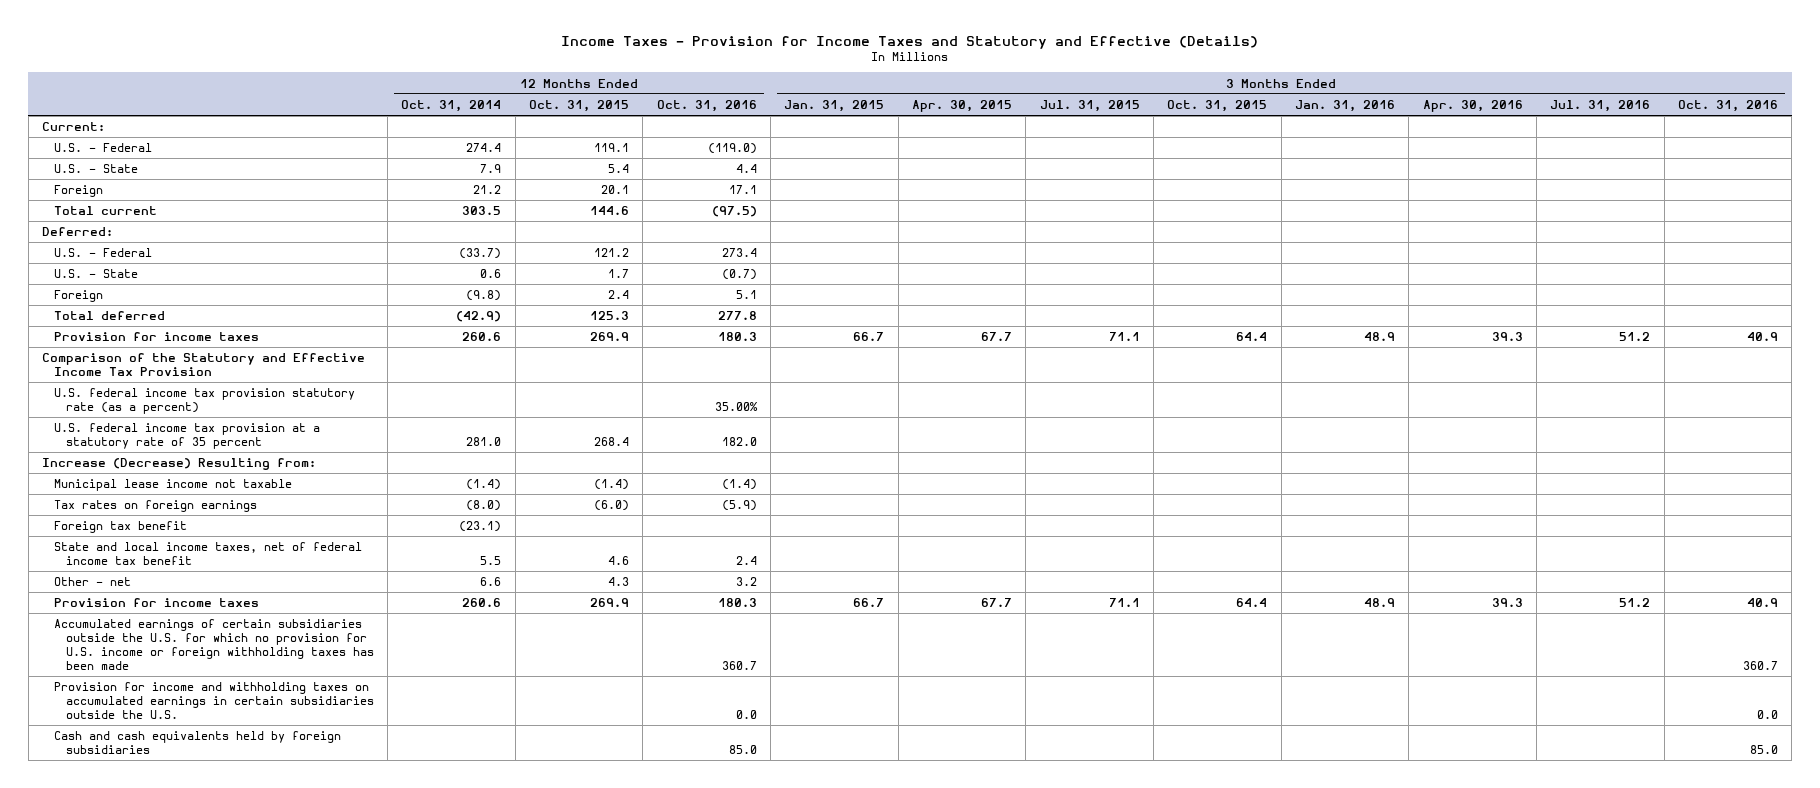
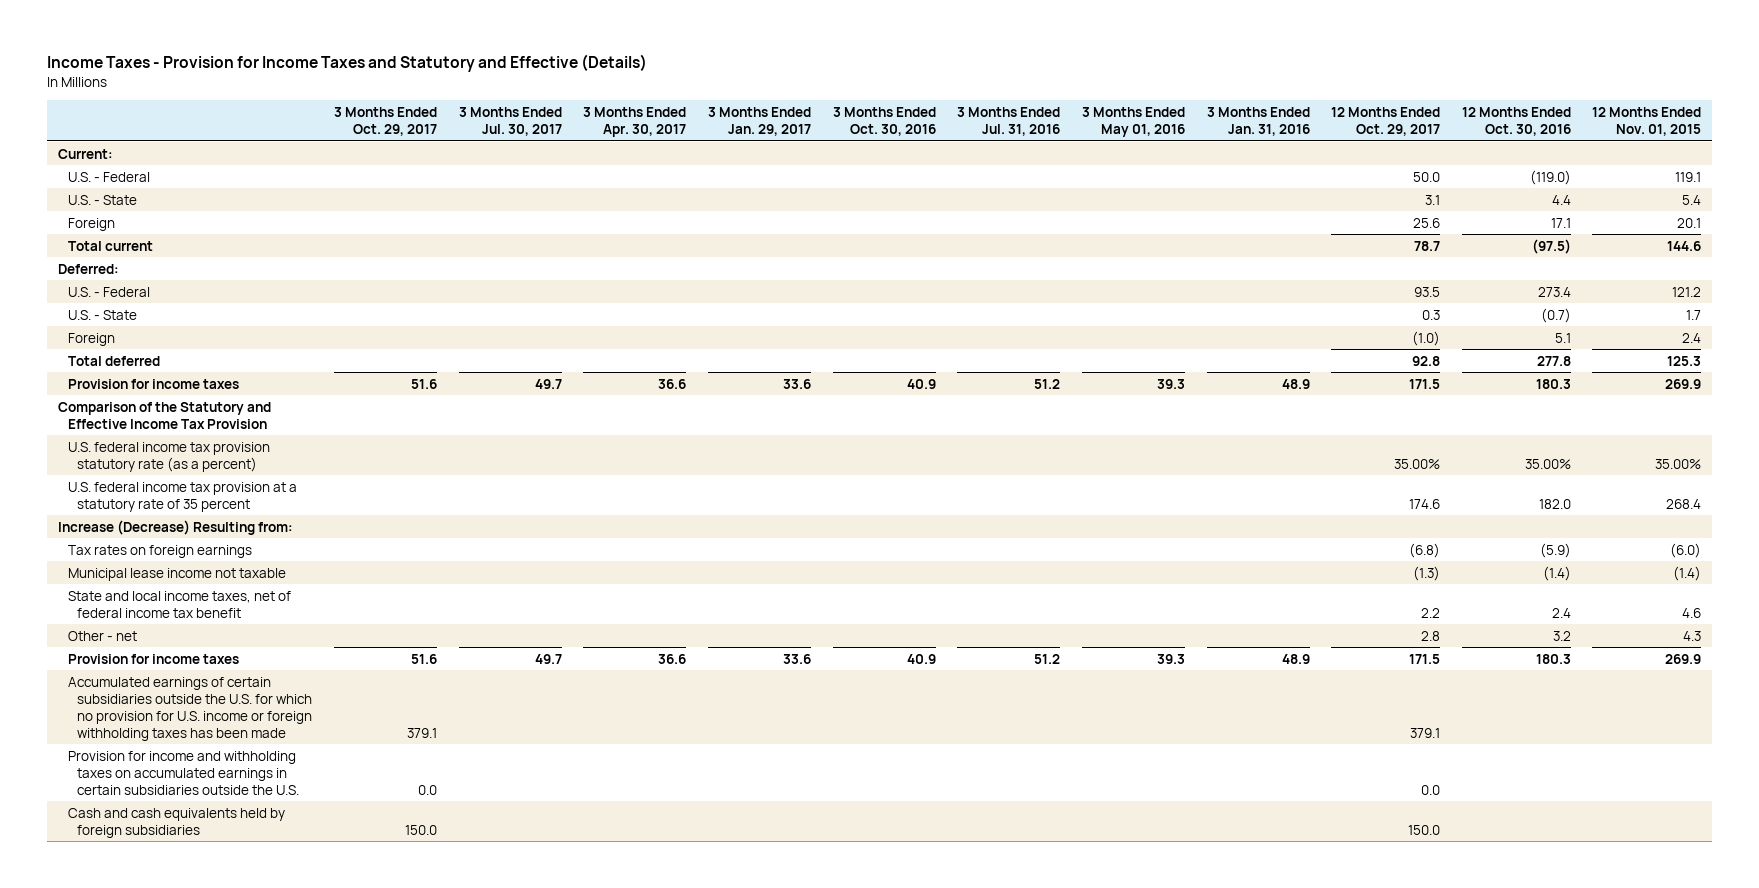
- | 12 Months Ended Oct. 31, 2014 | 12 Months Ended Oct. 31, 2015 | 12 Months Ended Oct. 31, 2016 | 3 Months Ended Jan. 31, 2015 | 3 Months Ended Apr. 30, 2015 | 3 Months Ended Jul. 31, 2015 | 3 Months Ended Oct. 31, 2015 | 3 Months Ended Jan. 31, 2016 | 3 Months Ended Apr. 30, 2016 | 3 Months Ended Jul. 31, 2016 | 3 Months Ended Oct. 31, 2016
+ | 3 Months Ended Oct. 29, 2017 | 3 Months Ended Jul. 30, 2017 | 3 Months Ended Apr. 30, 2017 | 3 Months Ended Jan. 29, 2017 | 3 Months Ended Oct. 30, 2016 | 3 Months Ended Jul. 31, 2016 | 3 Months Ended May 01, 2016 | 3 Months Ended Jan. 31, 2016 | 12 Months Ended Oct. 29, 2017 | 12 Months Ended Oct. 30, 2016 | 12 Months Ended Nov. 01, 2015
- Foreign tax benefit | (23.1) | | | | | | | | | |
moved down: Municipal lease income not taxable | | | | | | | | | (1.3) | (1.4) | (1.4)

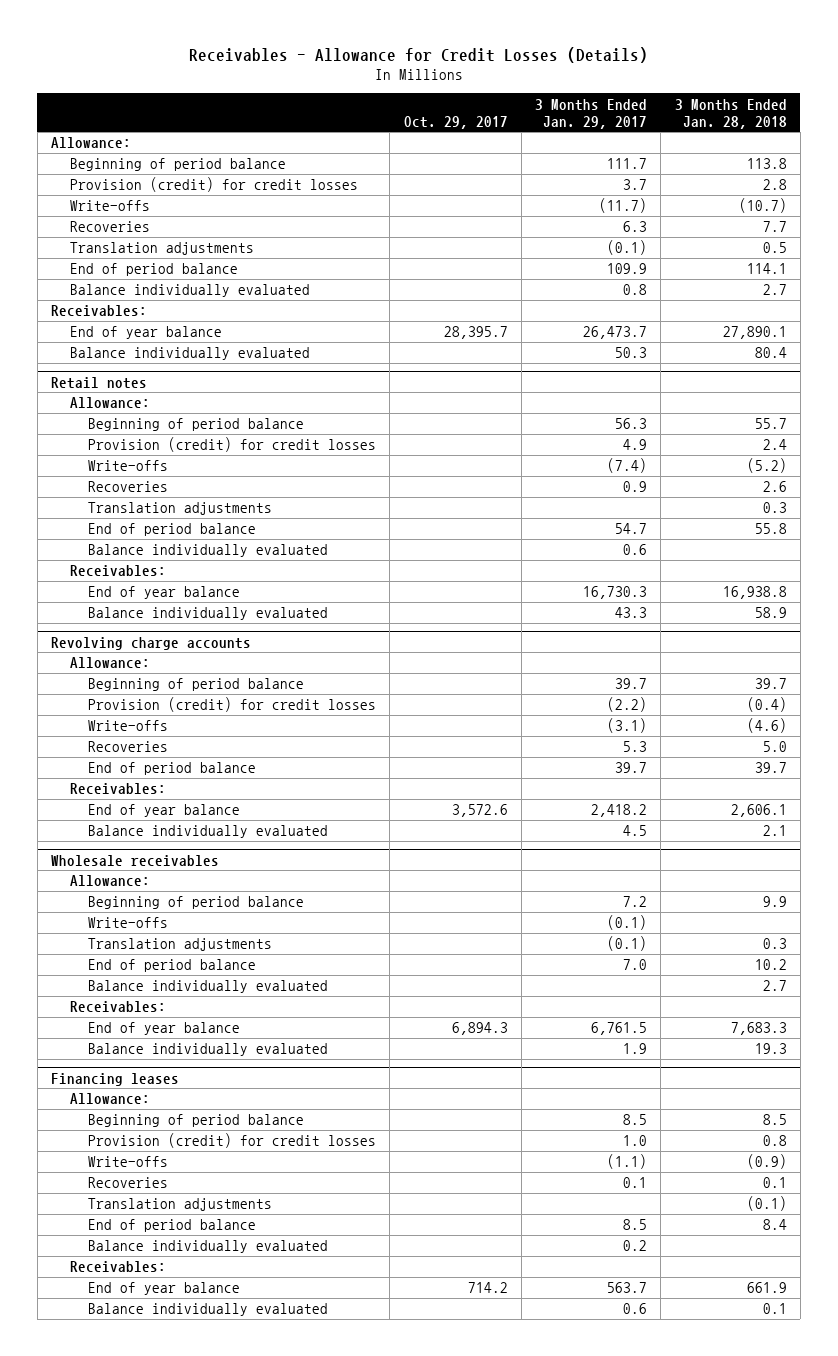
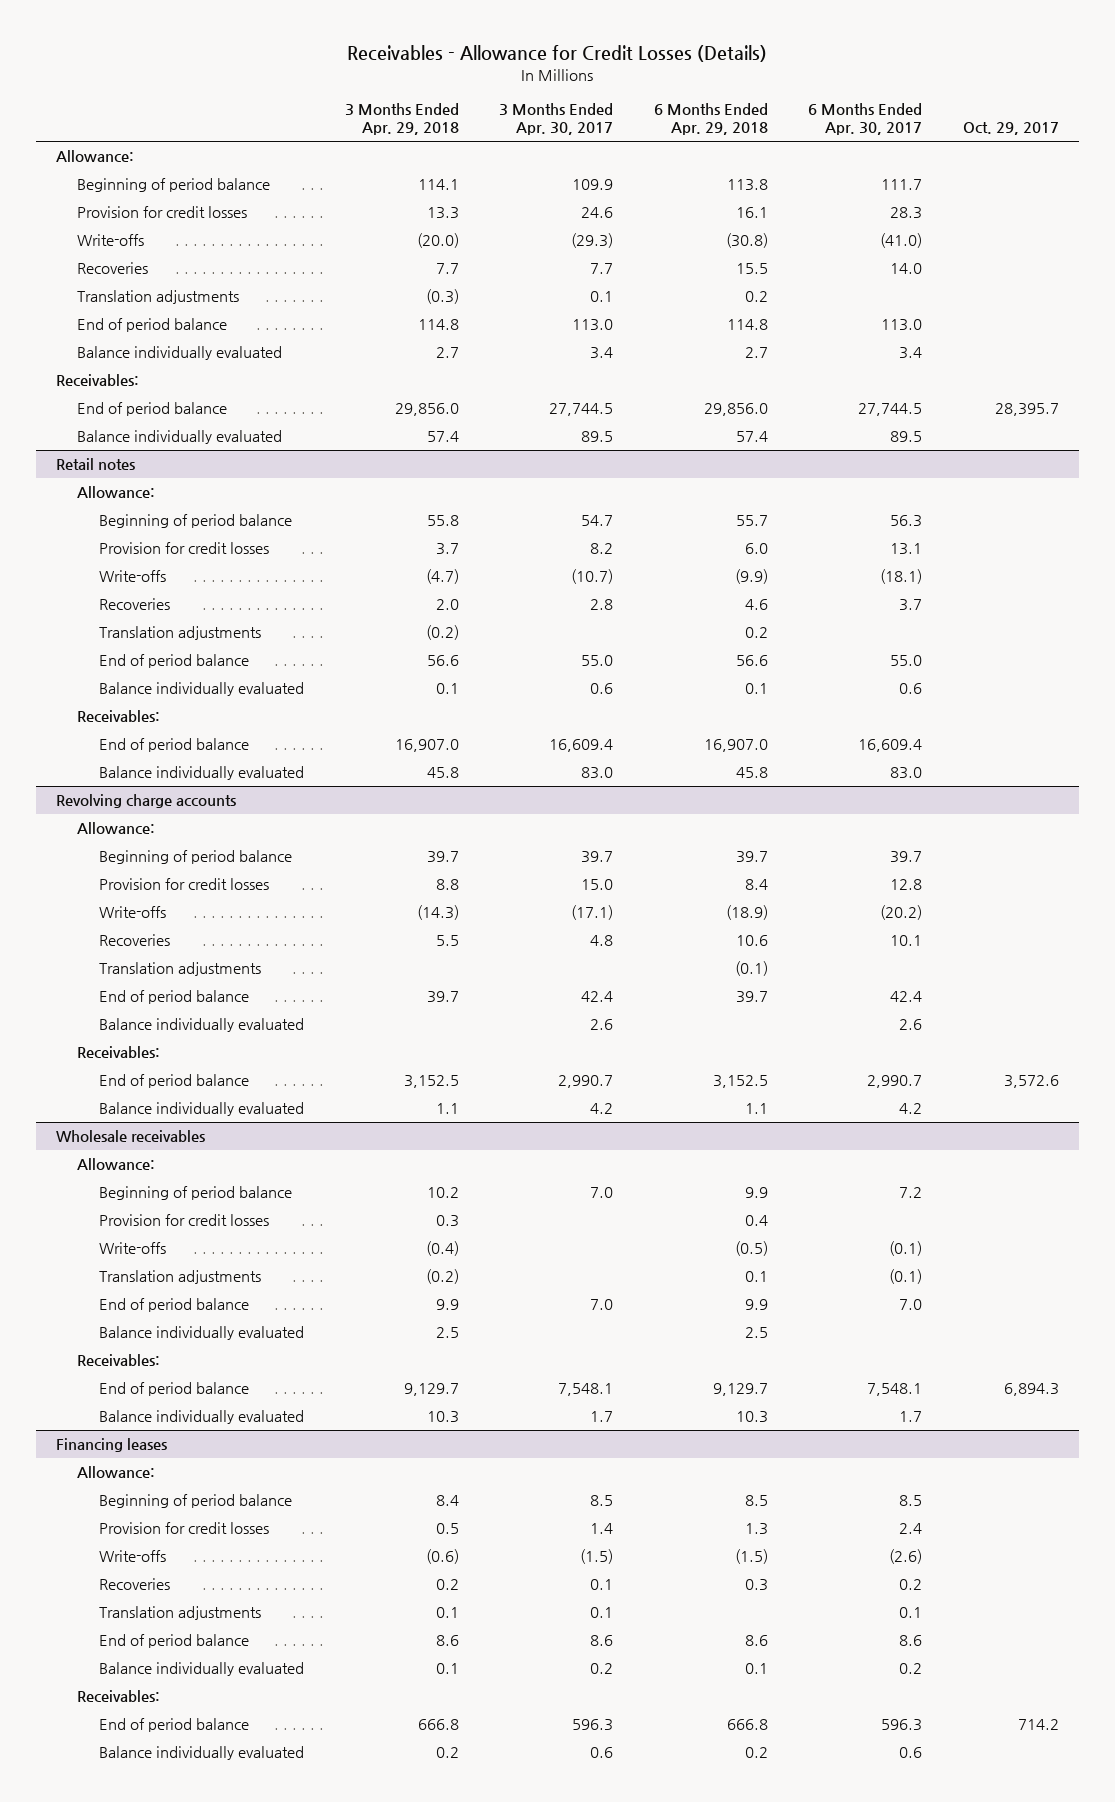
- | Oct. 29, 2017 | 3 Months Ended Jan. 29, 2017 | 3 Months Ended Jan. 28, 2018
+ | 3 Months Ended Apr. 29, 2018 | 3 Months Ended Apr. 30, 2017 | 6 Months Ended Apr. 29, 2018 | 6 Months Ended Apr. 30, 2017 | Oct. 29, 2017
- Provision (credit) for credit losses | | 3.7 | 2.8
+ Provision for credit losses | 13.3 | 24.6 | 16.1 | 28.3 |
- End of year balance | 28,395.7 | 26,473.7 | 27,890.1
+ End of period balance | 29,856.0 | 27,744.5 | 29,856.0 | 27,744.5 | 28,395.7
@ Retail notes
- Provision (credit) for credit losses | | 4.9 | 2.4
+ Provision for credit losses | 3.7 | 8.2 | 6.0 | 13.1 |
- End of year balance | | 16,730.3 | 16,938.8
+ End of period balance | 16,907.0 | 16,609.4 | 16,907.0 | 16,609.4 |
@ Revolving charge accounts
- Provision (credit) for credit losses | | (2.2) | (0.4)
+ Provision for credit losses | 8.8 | 15.0 | 8.4 | 12.8 |
+ Translation adjustments | | | (0.1) | |
+ Balance individually evaluated | | 2.6 | | 2.6 |
- End of year balance | 3,572.6 | 2,418.2 | 2,606.1
+ End of period balance | 3,152.5 | 2,990.7 | 3,152.5 | 2,990.7 | 3,572.6
@ Wholesale receivables
+ Provision for credit losses | 0.3 | | 0.4 | |
- End of year balance | 6,894.3 | 6,761.5 | 7,683.3
+ End of period balance | 9,129.7 | 7,548.1 | 9,129.7 | 7,548.1 | 6,894.3
@ Financing leases
- Provision (credit) for credit losses | | 1.0 | 0.8
+ Provision for credit losses | 0.5 | 1.4 | 1.3 | 2.4 |
- End of year balance | 714.2 | 563.7 | 661.9
+ End of period balance | 666.8 | 596.3 | 666.8 | 596.3 | 714.2

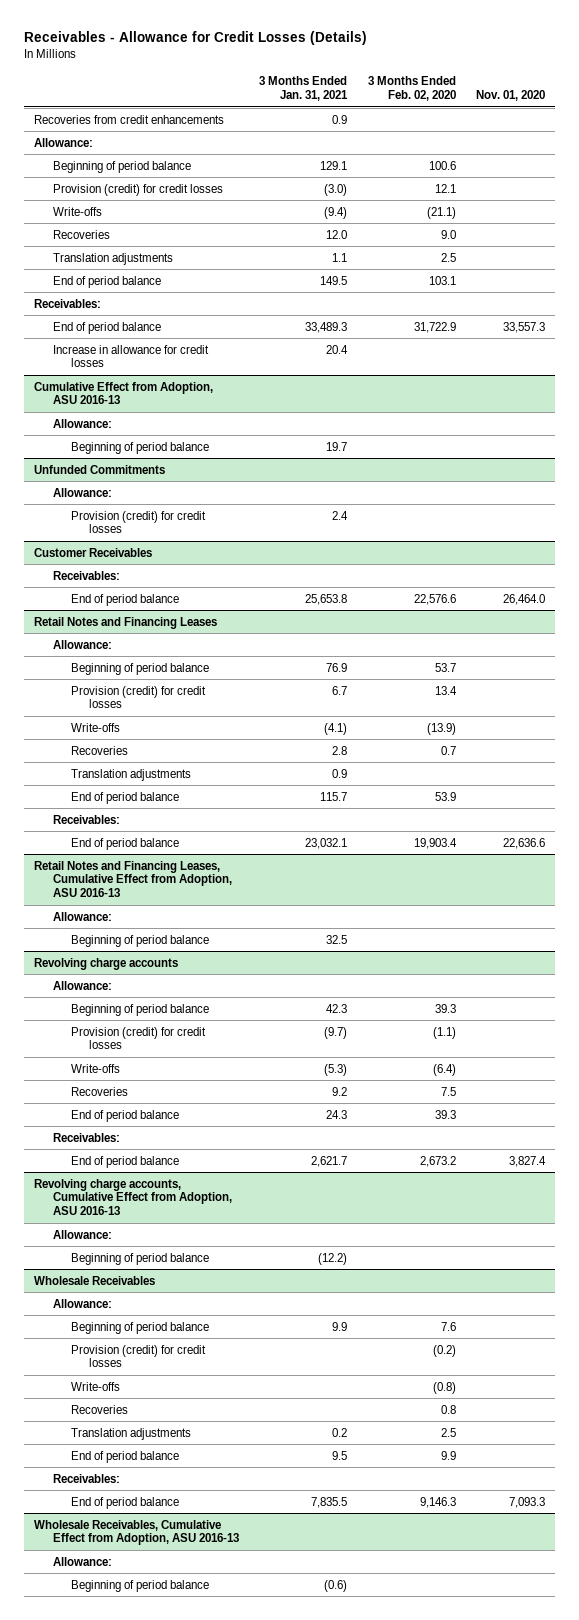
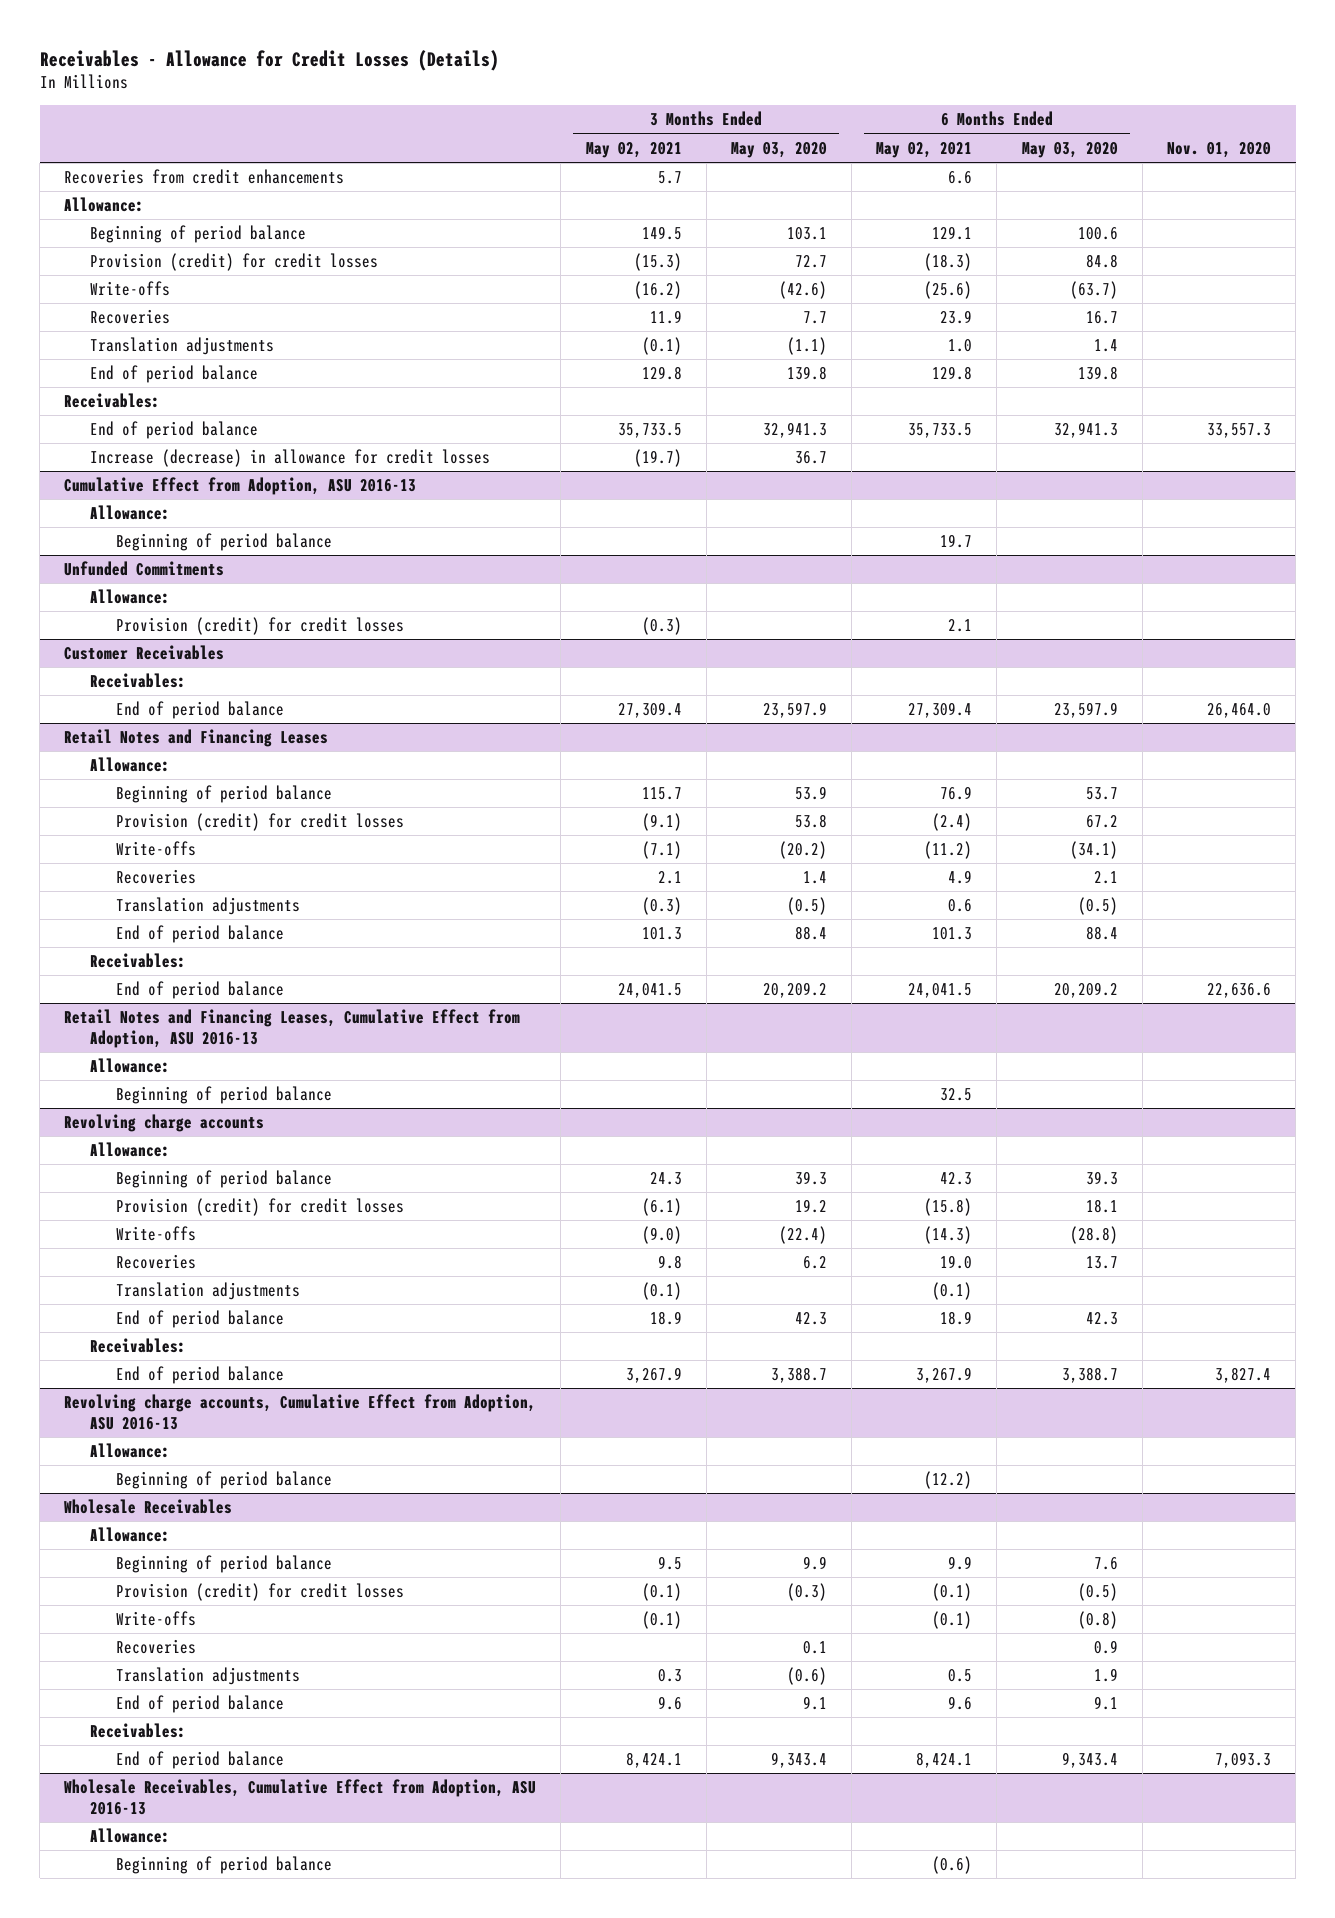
- | 3 Months Ended Jan. 31, 2021 | 3 Months Ended Feb. 02, 2020 | Nov. 01, 2020
+ | 3 Months Ended May 02, 2021 | 3 Months Ended May 03, 2020 | 6 Months Ended May 02, 2021 | 6 Months Ended May 03, 2020 | Nov. 01, 2020
- Increase in allowance for credit losses | 20.4 | |
+ Increase (decrease) in allowance for credit losses | (19.7) | 36.7 | | |
@ Revolving charge accounts
+ Translation adjustments | (0.1) | | (0.1) | |

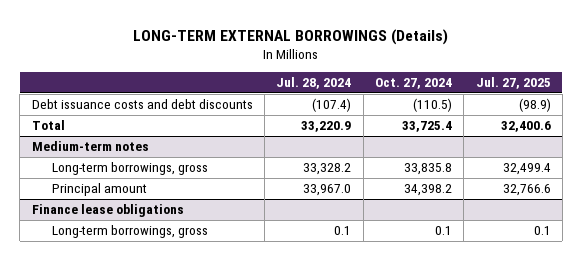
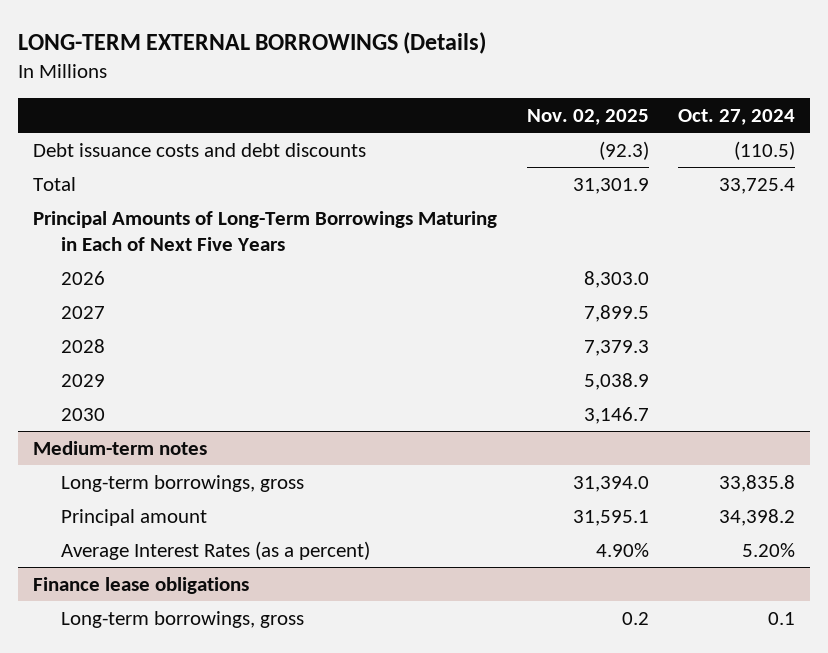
- | Jul. 28, 2024 | Oct. 27, 2024 | Jul. 27, 2025
+ | Nov. 02, 2025 | Oct. 27, 2024
+ Principal Amounts of Long-Term Borrowings Maturing in Each of Next Five Years
+ 2026 | 8,303.0 |
+ 2027 | 7,899.5 |
+ 2028 | 7,379.3 |
+ 2029 | 5,038.9 |
+ 2030 | 3,146.7 |
@ Medium-term notes
+ Average Interest Rates (as a percent) | 4.90% | 5.20%

